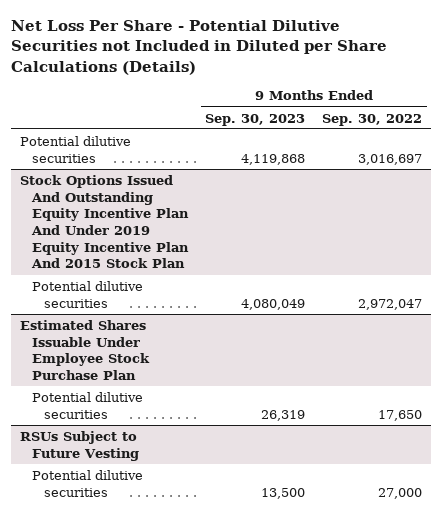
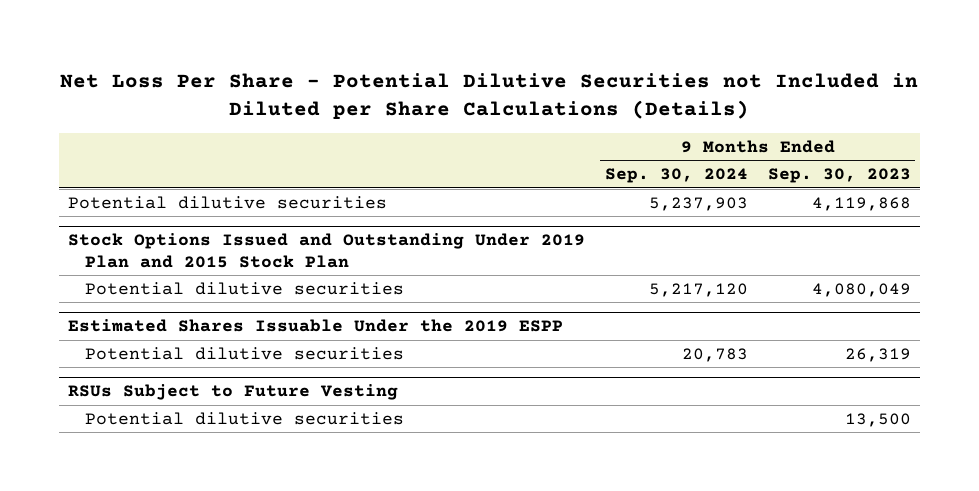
- | 9 Months Ended Sep. 30, 2023 | 9 Months Ended Sep. 30, 2022
+ | 9 Months Ended Sep. 30, 2024 | 9 Months Ended Sep. 30, 2023
- Stock Options Issued And Outstanding Equity Incentive Plan And Under 2019 Equity Incentive Plan And 2015 Stock Plan
+ Stock Options Issued and Outstanding Under 2019 Plan and 2015 Stock Plan
- Estimated Shares Issuable Under Employee Stock Purchase Plan
+ Estimated Shares Issuable Under the 2019 ESPP

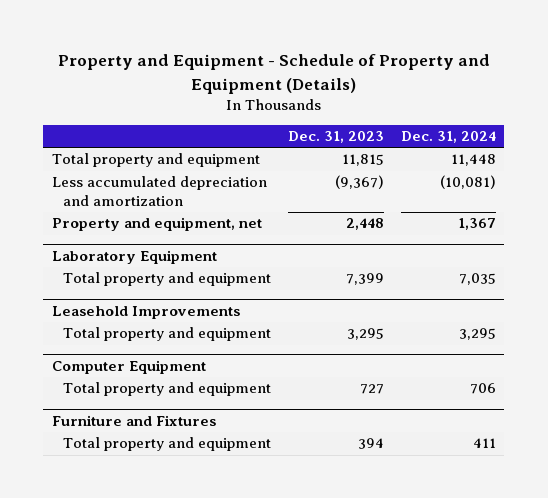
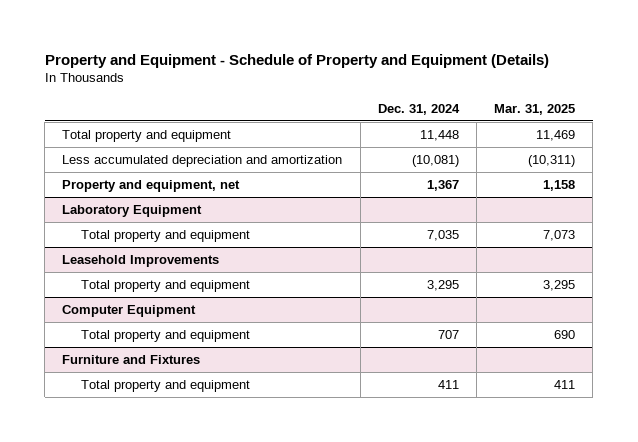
- | Dec. 31, 2023 | Dec. 31, 2024
+ | Dec. 31, 2024 | Mar. 31, 2025
@ Computer Equipment
- Total property and equipment | 727 | 706
+ Total property and equipment | 707 | 690

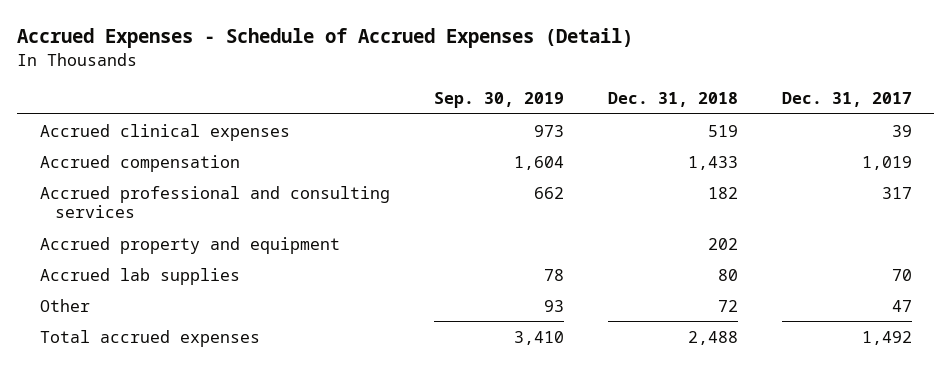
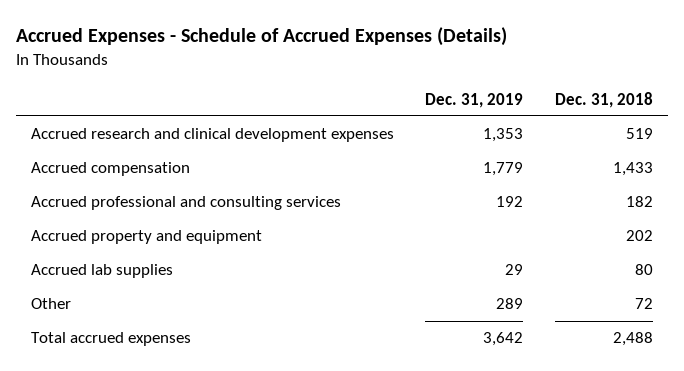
- Accrued Expenses - Schedule of Accrued Expenses (Detail)
+ Accrued Expenses - Schedule of Accrued Expenses (Details)
- | Sep. 30, 2019 | Dec. 31, 2018 | Dec. 31, 2017
+ | Dec. 31, 2019 | Dec. 31, 2018
- Accrued clinical expenses | 973 | 519 | 39
+ Accrued research and clinical development expenses | 1,353 | 519

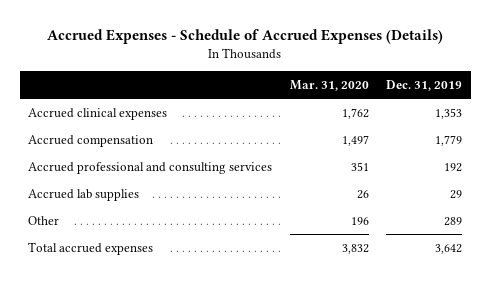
- | Dec. 31, 2019 | Dec. 31, 2018
+ | Mar. 31, 2020 | Dec. 31, 2019
- Accrued research and clinical development expenses | 1,353 | 519
+ Accrued clinical expenses | 1,762 | 1,353
- Accrued property and equipment | | 202

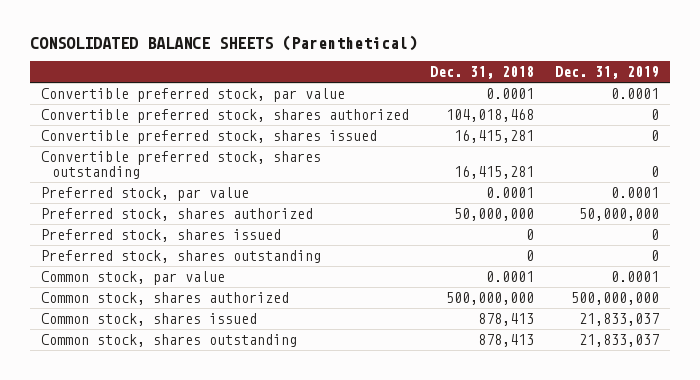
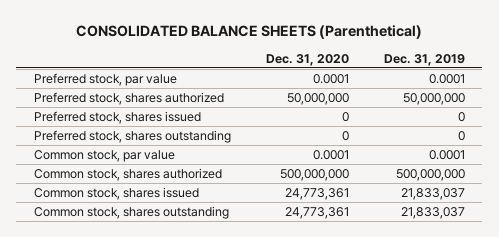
- | Dec. 31, 2018 | Dec. 31, 2019
+ | Dec. 31, 2020 | Dec. 31, 2019
- Convertible preferred stock, par value | 0.0001 | 0.0001
- Convertible preferred stock, shares authorized | 104,018,468 | 0
- Convertible preferred stock, shares issued | 16,415,281 | 0
- Convertible preferred stock, shares outstanding | 16,415,281 | 0

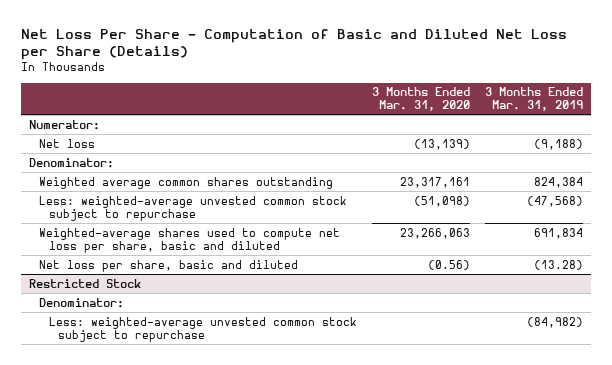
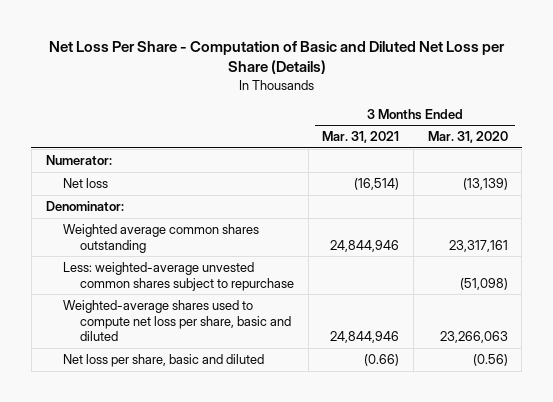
- | 3 Months Ended Mar. 31, 2020 | 3 Months Ended Mar. 31, 2019
+ | 3 Months Ended Mar. 31, 2021 | 3 Months Ended Mar. 31, 2020
- Less: weighted-average unvested common stock subject to repurchase | (51,098) | (47,568)
+ Less: weighted-average unvested common shares subject to repurchase | | (51,098)
- Restricted Stock
- Denominator:
- Less: weighted-average unvested common stock subject to repurchase | | (84,982)

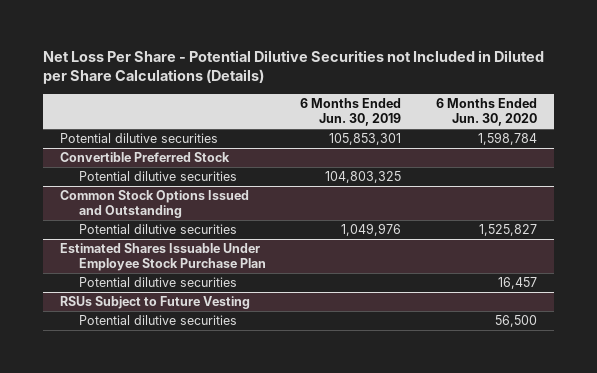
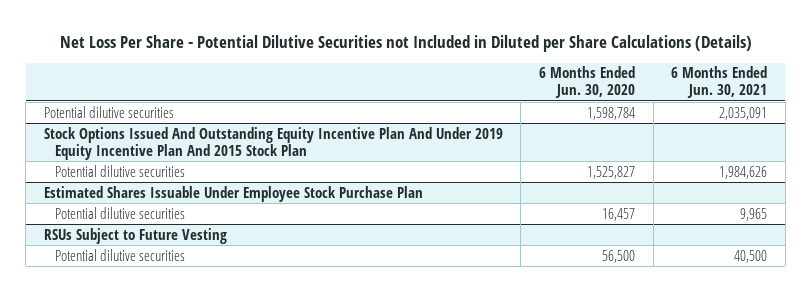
- | 6 Months Ended Jun. 30, 2019 | 6 Months Ended Jun. 30, 2020
+ | 6 Months Ended Jun. 30, 2020 | 6 Months Ended Jun. 30, 2021
- Convertible Preferred Stock
- Potential dilutive securities | 104,803,325 |
- Common Stock Options Issued and Outstanding
+ Stock Options Issued And Outstanding Equity Incentive Plan And Under 2019 Equity Incentive Plan And 2015 Stock Plan

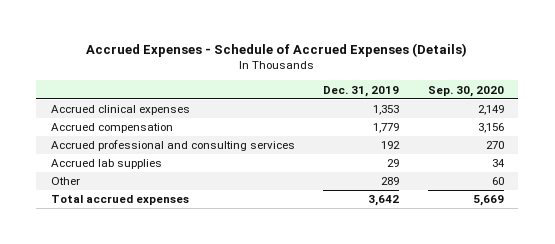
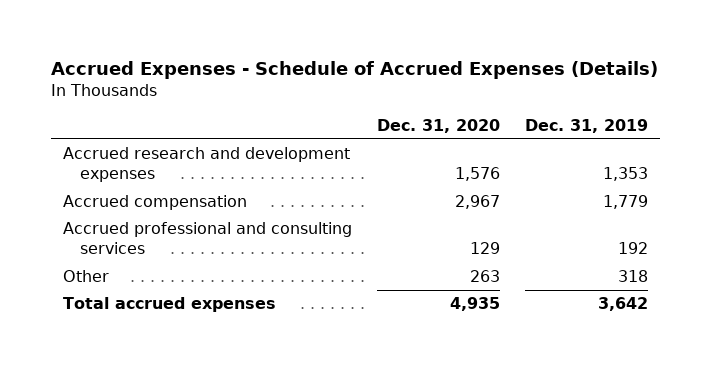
- | Dec. 31, 2019 | Sep. 30, 2020
+ | Dec. 31, 2020 | Dec. 31, 2019
- Accrued clinical expenses | 1,353 | 2,149
+ Accrued research and development expenses | 1,576 | 1,353
- Accrued lab supplies | 29 | 34
- Other | 289 | 60
+ Other | 263 | 318

